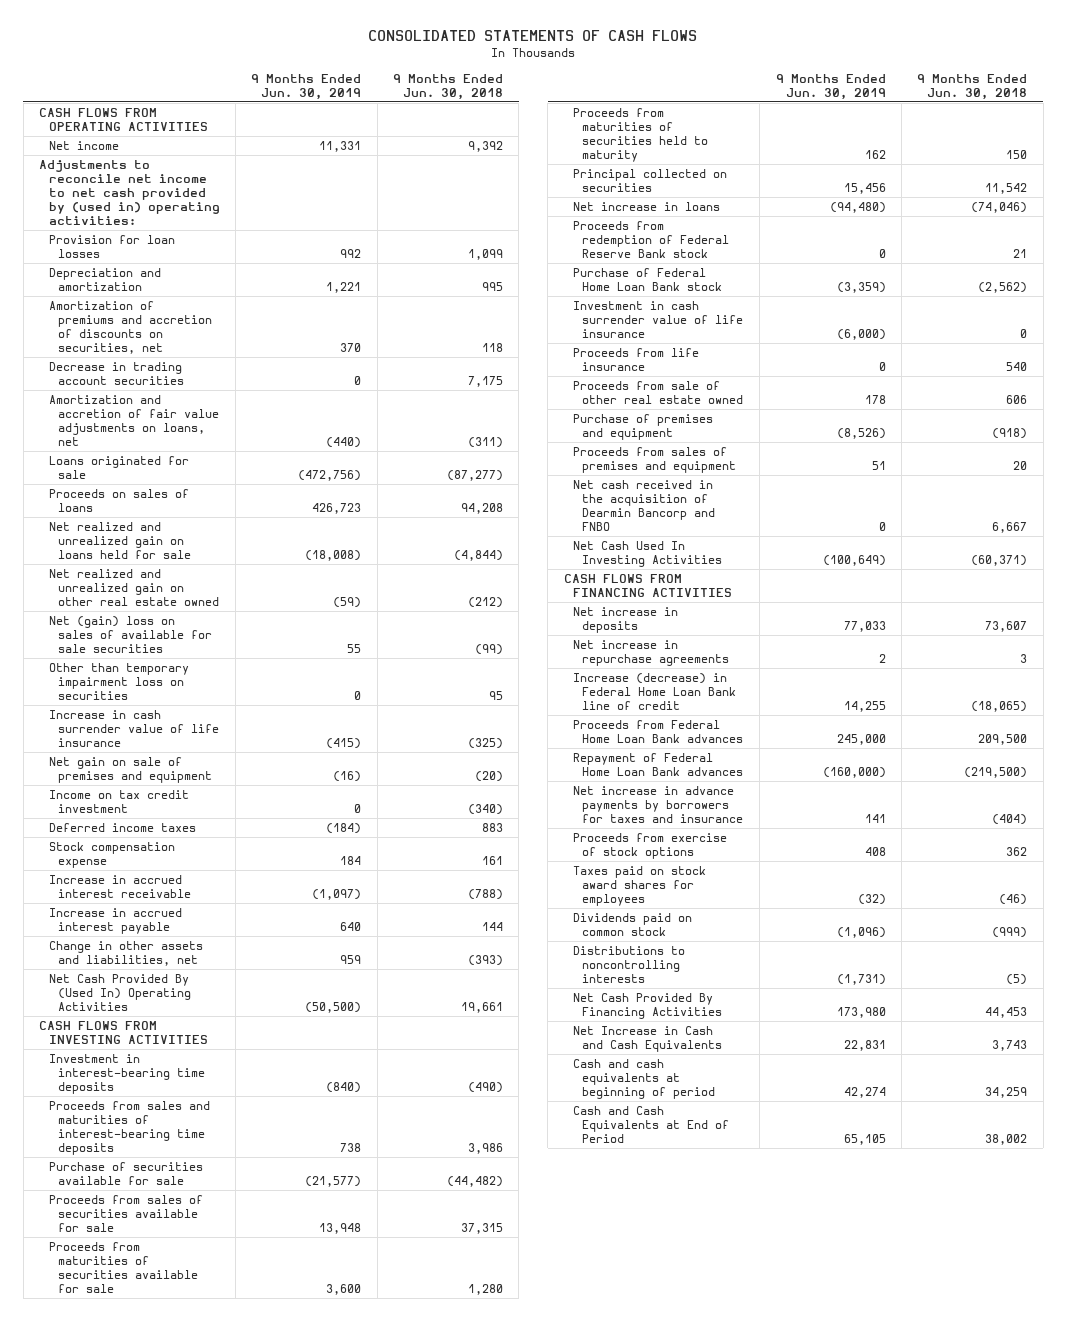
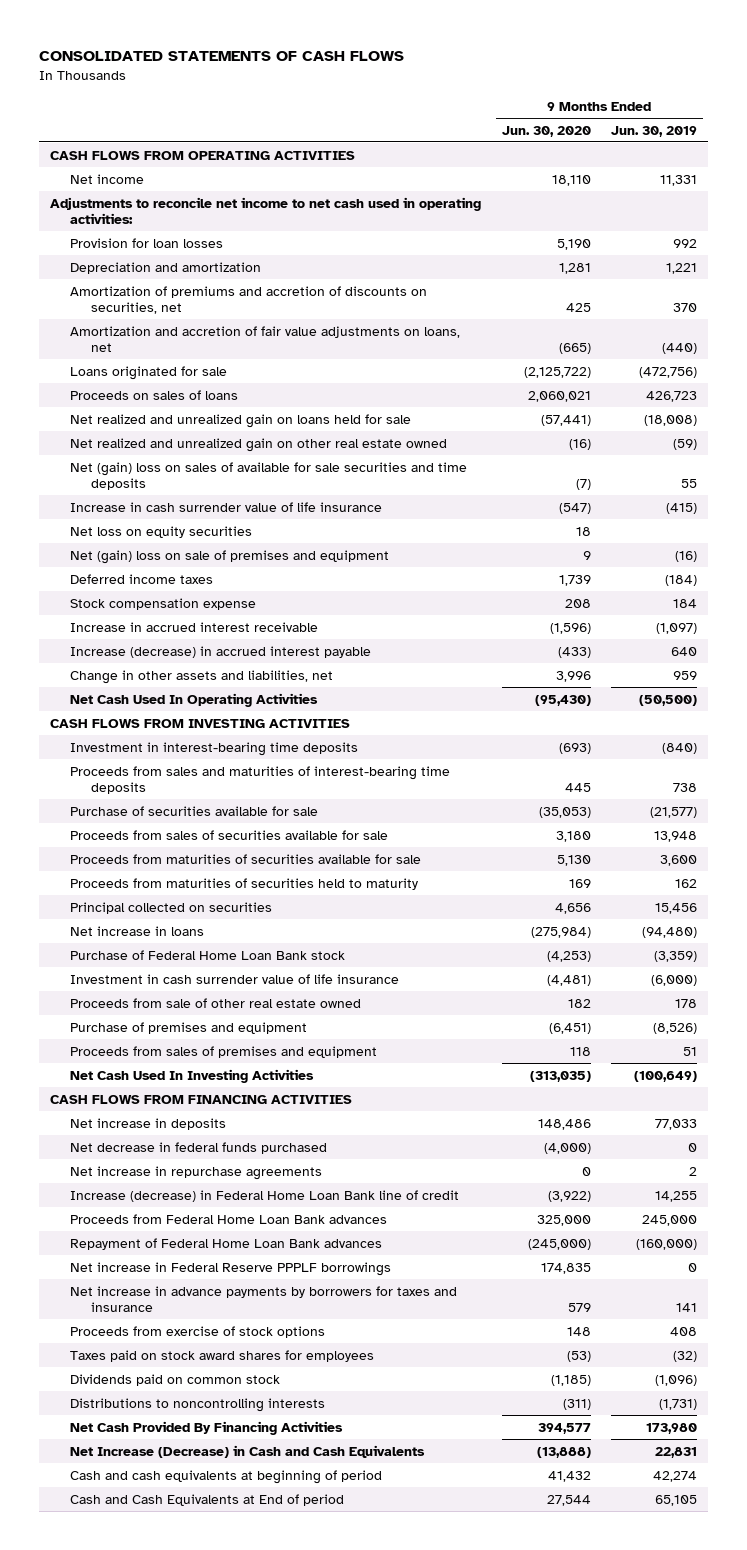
- | 9 Months Ended Jun. 30, 2019 | 9 Months Ended Jun. 30, 2018
+ | 9 Months Ended Jun. 30, 2020 | 9 Months Ended Jun. 30, 2019
- Adjustments to reconcile net income to net cash provided by (used in) operating activities:
+ Adjustments to reconcile net income to net cash used in operating activities:
- Decrease in trading account securities | 0 | 7,175
- Net (gain) loss on sales of available for sale securities | 55 | (99)
- Other than temporary impairment loss on securities | 0 | 95
+ Net (gain) loss on sales of available for sale securities and time deposits | (7) | 55
- Net gain on sale of premises and equipment | (16) | (20)
- Income on tax credit investment | 0 | (340)
+ Net loss on equity securities | 18 |
+ Net (gain) loss on sale of premises and equipment | 9 | (16)
- Increase in accrued interest payable | 640 | 144
+ Increase (decrease) in accrued interest payable | (433) | 640
- Net Cash Provided By (Used In) Operating Activities | (50,500) | 19,661
+ Net Cash Used In Operating Activities | (95,430) | (50,500)
- Proceeds from redemption of Federal Reserve Bank stock | 0 | 21
- Proceeds from life insurance | 0 | 540
- Net cash received in the acquisition of Dearmin Bancorp and FNBO | 0 | 6,667
+ Net decrease in federal funds purchased | (4,000) | 0
+ Net increase in Federal Reserve PPPLF borrowings | 174,835 | 0
- Net Increase in Cash and Cash Equivalents | 22,831 | 3,743
+ Net Increase (Decrease) in Cash and Cash Equivalents | (13,888) | 22,831
- Cash and Cash Equivalents at End of Period | 65,105 | 38,002
+ Cash and Cash Equivalents at End of period | 27,544 | 65,105

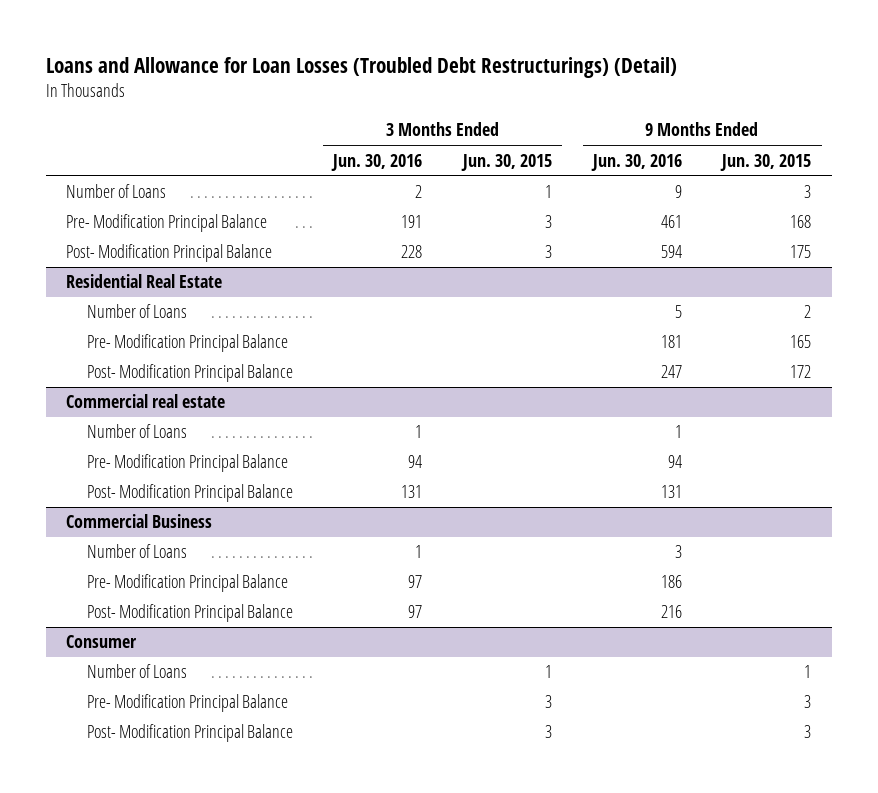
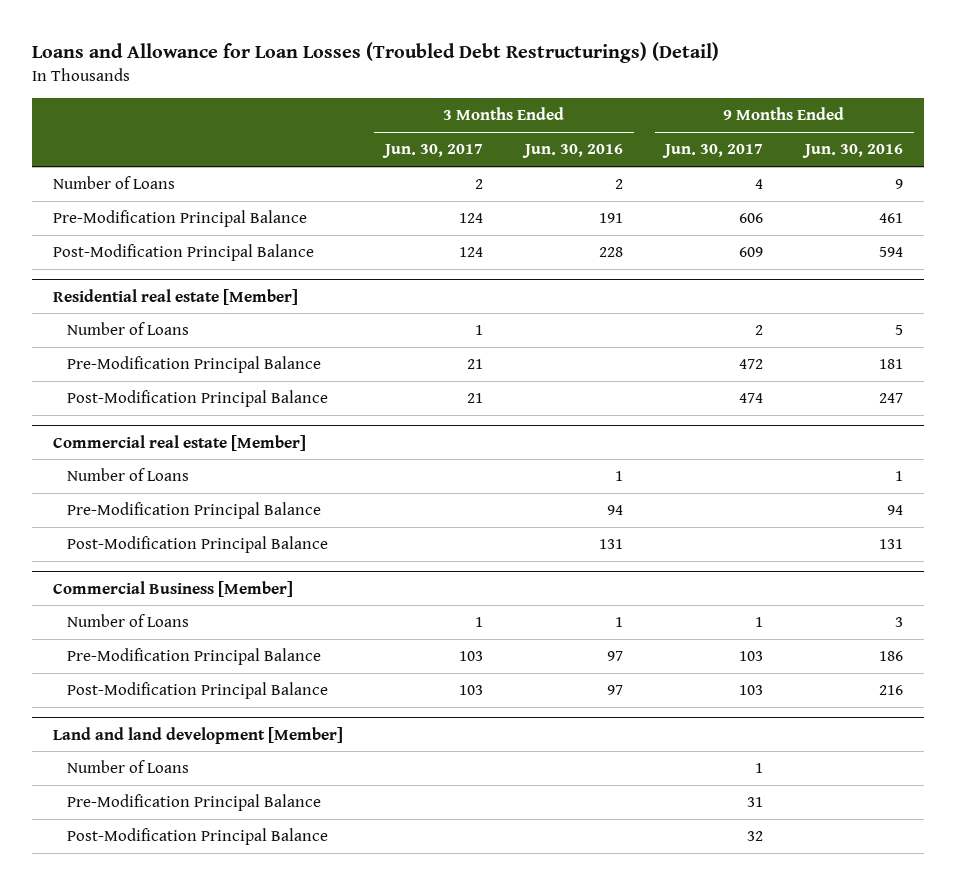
- | 3 Months Ended Jun. 30, 2016 | 3 Months Ended Jun. 30, 2015 | 9 Months Ended Jun. 30, 2016 | 9 Months Ended Jun. 30, 2015
+ | 3 Months Ended Jun. 30, 2017 | 3 Months Ended Jun. 30, 2016 | 9 Months Ended Jun. 30, 2017 | 9 Months Ended Jun. 30, 2016
- Pre- Modification Principal Balance | 191 | 3 | 461 | 168
- Post- Modification Principal Balance | 228 | 3 | 594 | 175
- Residential Real Estate
+ Pre-Modification Principal Balance | 124 | 191 | 606 | 461
+ Post-Modification Principal Balance | 124 | 228 | 609 | 594
+ Residential real estate [Member]
- Pre- Modification Principal Balance | | | 181 | 165
- Post- Modification Principal Balance | | | 247 | 172
- Commercial real estate
+ Pre-Modification Principal Balance | 21 | | 472 | 181
+ Post-Modification Principal Balance | 21 | | 474 | 247
+ Commercial real estate [Member]
- Pre- Modification Principal Balance | 94 | | 94 |
- Post- Modification Principal Balance | 131 | | 131 |
- Commercial Business
+ Pre-Modification Principal Balance | | 94 | | 94
+ Post-Modification Principal Balance | | 131 | | 131
+ Commercial Business [Member]
- Pre- Modification Principal Balance | 97 | | 186 |
- Post- Modification Principal Balance | 97 | | 216 |
- Consumer
+ Pre-Modification Principal Balance | 103 | 97 | 103 | 186
+ Post-Modification Principal Balance | 103 | 97 | 103 | 216
+ Land and land development [Member]
- Pre- Modification Principal Balance | | 3 | | 3
- Post- Modification Principal Balance | | 3 | | 3
+ Pre-Modification Principal Balance | | | 31 |
+ Post-Modification Principal Balance | | | 32 |

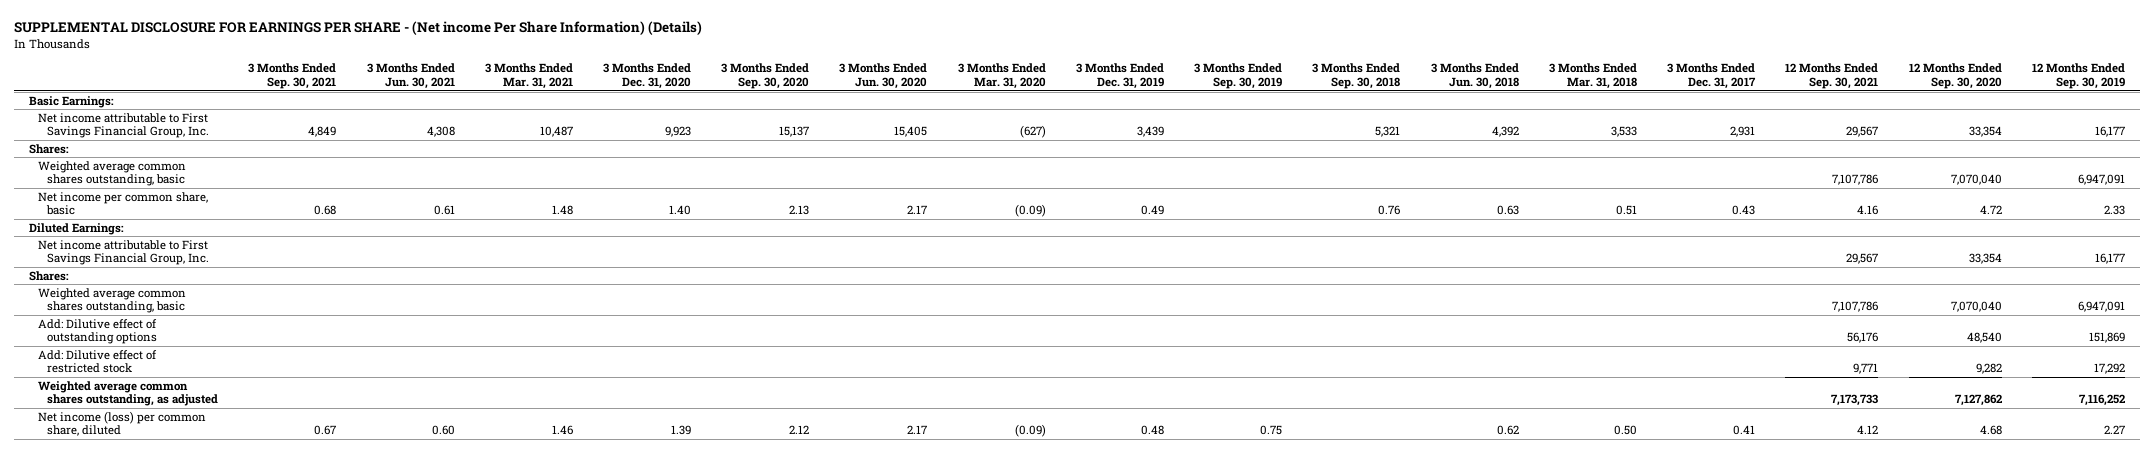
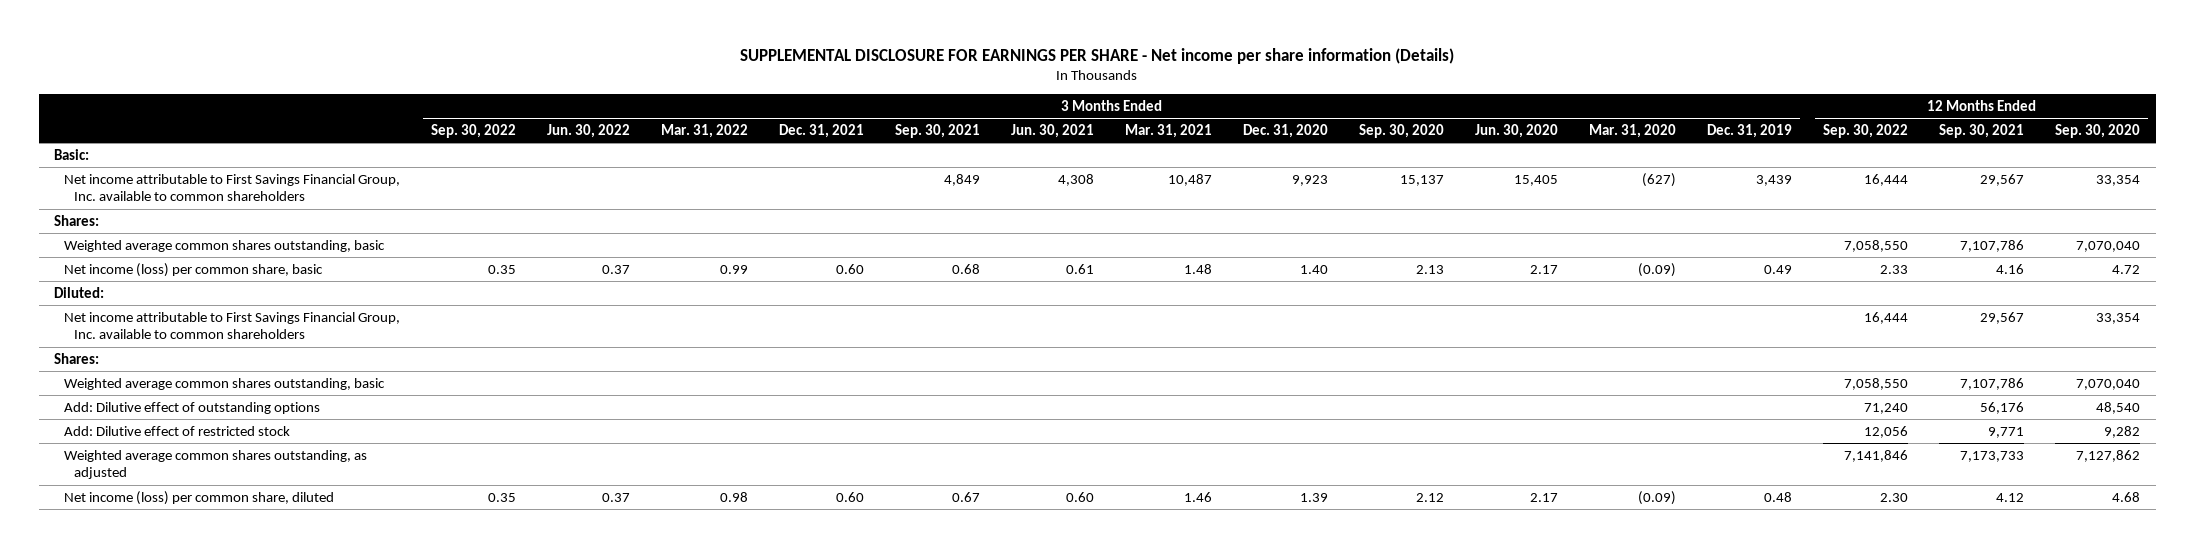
- SUPPLEMENTAL DISCLOSURE FOR EARNINGS PER SHARE - (Net income Per Share Information) (Details)
+ SUPPLEMENTAL DISCLOSURE FOR EARNINGS PER SHARE - Net income per share information (Details)
- | 3 Months Ended Sep. 30, 2021 | 3 Months Ended Jun. 30, 2021 | 3 Months Ended Mar. 31, 2021 | 3 Months Ended Dec. 31, 2020 | 3 Months Ended Sep. 30, 2020 | 3 Months Ended Jun. 30, 2020 | 3 Months Ended Mar. 31, 2020 | 3 Months Ended Dec. 31, 2019 | 3 Months Ended Sep. 30, 2019 | 3 Months Ended Sep. 30, 2018 | 3 Months Ended Jun. 30, 2018 | 3 Months Ended Mar. 31, 2018 | 3 Months Ended Dec. 31, 2017 | 12 Months Ended Sep. 30, 2021 | 12 Months Ended Sep. 30, 2020 | 12 Months Ended Sep. 30, 2019
+ | 3 Months Ended Sep. 30, 2022 | 3 Months Ended Jun. 30, 2022 | 3 Months Ended Mar. 31, 2022 | 3 Months Ended Dec. 31, 2021 | 3 Months Ended Sep. 30, 2021 | 3 Months Ended Jun. 30, 2021 | 3 Months Ended Mar. 31, 2021 | 3 Months Ended Dec. 31, 2020 | 3 Months Ended Sep. 30, 2020 | 3 Months Ended Jun. 30, 2020 | 3 Months Ended Mar. 31, 2020 | 3 Months Ended Dec. 31, 2019 | 12 Months Ended Sep. 30, 2022 | 12 Months Ended Sep. 30, 2021 | 12 Months Ended Sep. 30, 2020
- Basic Earnings:
- Net income attributable to First Savings Financial Group, Inc. | 4,849 | 4,308 | 10,487 | 9,923 | 15,137 | 15,405 | (627) | 3,439 | | 5,321 | 4,392 | 3,533 | 2,931 | 29,567 | 33,354 | 16,177
+ Basic:
+ Net income attributable to First Savings Financial Group, Inc. available to common shareholders | | | | | 4,849 | 4,308 | 10,487 | 9,923 | 15,137 | 15,405 | (627) | 3,439 | 16,444 | 29,567 | 33,354
- Net income per common share, basic | 0.68 | 0.61 | 1.48 | 1.40 | 2.13 | 2.17 | (0.09) | 0.49 | | 0.76 | 0.63 | 0.51 | 0.43 | 4.16 | 4.72 | 2.33
- Diluted Earnings:
- Net income attributable to First Savings Financial Group, Inc. | | | | | | | | | | | | | | 29,567 | 33,354 | 16,177
+ Net income (loss) per common share, basic | 0.35 | 0.37 | 0.99 | 0.60 | 0.68 | 0.61 | 1.48 | 1.40 | 2.13 | 2.17 | (0.09) | 0.49 | 2.33 | 4.16 | 4.72
+ Diluted:
+ Net income attributable to First Savings Financial Group, Inc. available to common shareholders | | | | | | | | | | | | | 16,444 | 29,567 | 33,354

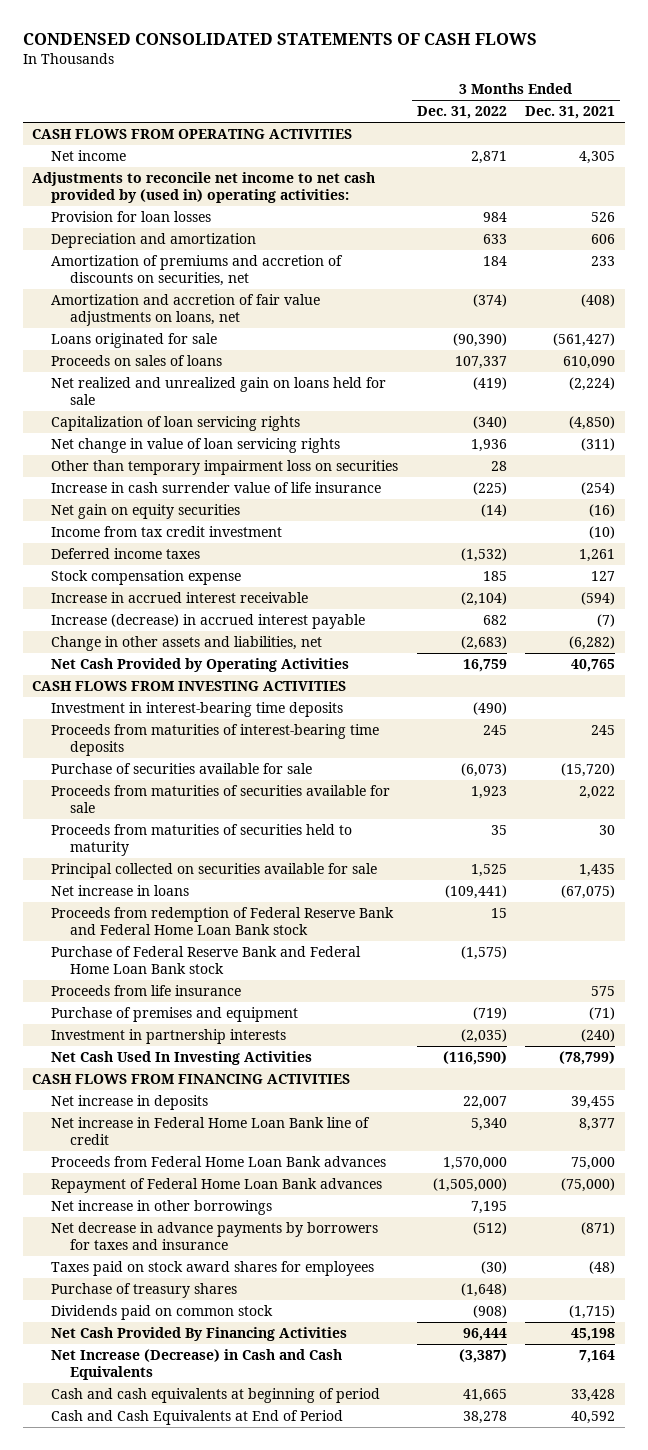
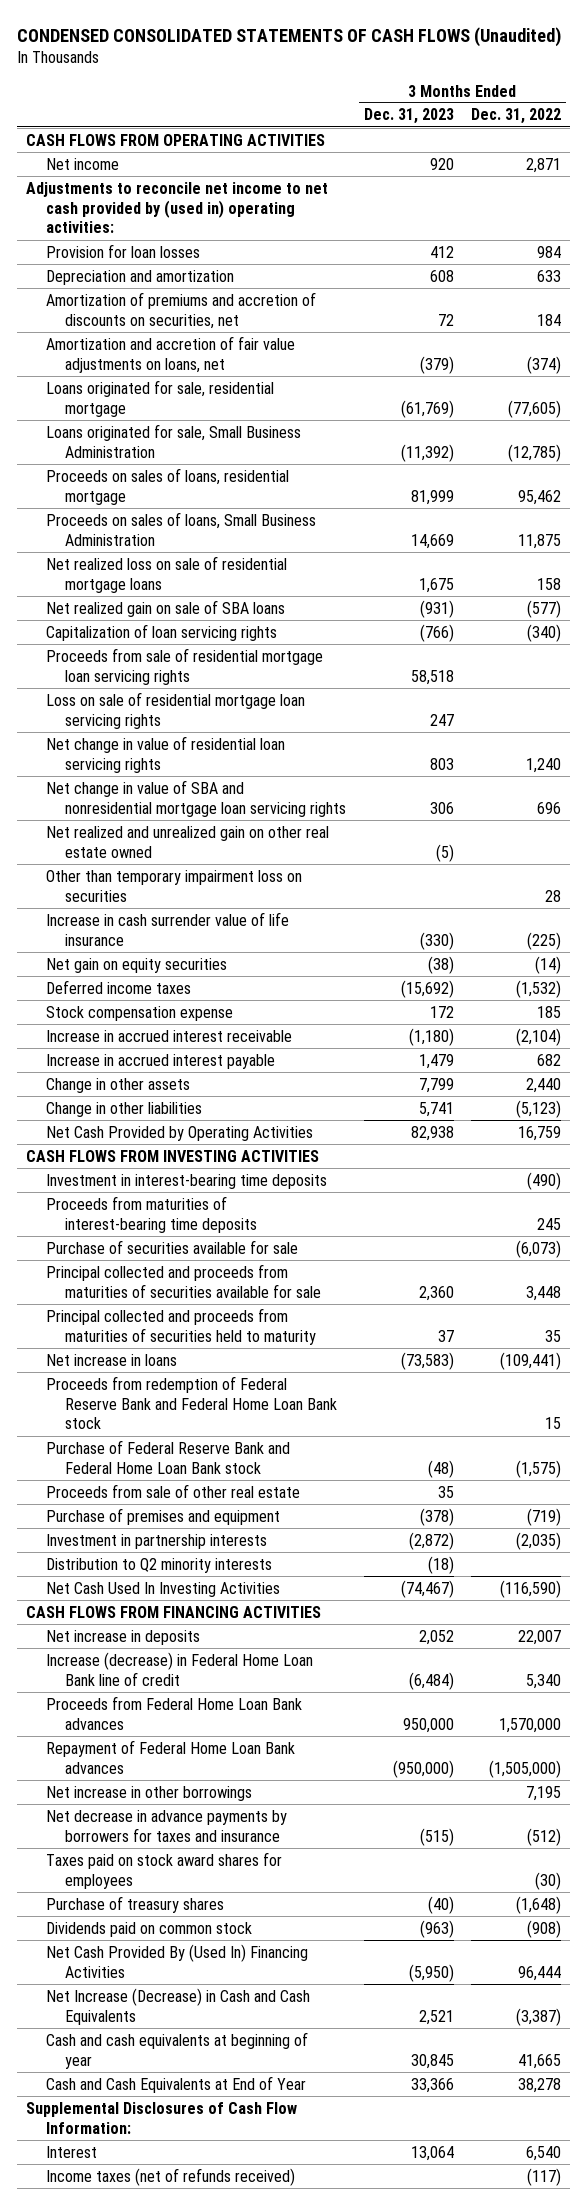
- CONDENSED CONSOLIDATED STATEMENTS OF CASH FLOWS
+ CONDENSED CONSOLIDATED STATEMENTS OF CASH FLOWS (Unaudited)
- | 3 Months Ended Dec. 31, 2022 | 3 Months Ended Dec. 31, 2021
+ | 3 Months Ended Dec. 31, 2023 | 3 Months Ended Dec. 31, 2022
- Loans originated for sale | (90,390) | (561,427)
- Proceeds on sales of loans | 107,337 | 610,090
- Net realized and unrealized gain on loans held for sale | (419) | (2,224)
+ Loans originated for sale, residential mortgage | (61,769) | (77,605)
+ Loans originated for sale, Small Business Administration | (11,392) | (12,785)
+ Proceeds on sales of loans, residential mortgage | 81,999 | 95,462
+ Proceeds on sales of loans, Small Business Administration | 14,669 | 11,875
+ Net realized loss on sale of residential mortgage loans | 1,675 | 158
+ Net realized gain on sale of SBA loans | (931) | (577)
- Net change in value of loan servicing rights | 1,936 | (311)
+ Proceeds from sale of residential mortgage loan servicing rights | 58,518 |
+ Loss on sale of residential mortgage loan servicing rights | 247 |
+ Net change in value of residential loan servicing rights | 803 | 1,240
+ Net change in value of SBA and nonresidential mortgage loan servicing rights | 306 | 696
+ Net realized and unrealized gain on other real estate owned | (5) |
- Income from tax credit investment | | (10)
- Increase (decrease) in accrued interest payable | 682 | (7)
- Change in other assets and liabilities, net | (2,683) | (6,282)
+ Increase in accrued interest payable | 1,479 | 682
+ Change in other assets | 7,799 | 2,440
+ Change in other liabilities | 5,741 | (5,123)
- Proceeds from maturities of securities available for sale | 1,923 | 2,022
- Proceeds from maturities of securities held to maturity | 35 | 30
- Principal collected on securities available for sale | 1,525 | 1,435
+ Principal collected and proceeds from maturities of securities available for sale | 2,360 | 3,448
+ Principal collected and proceeds from maturities of securities held to maturity | 37 | 35
- Proceeds from life insurance | | 575
+ Proceeds from sale of other real estate | 35 |
+ Distribution to Q2 minority interests | (18) |
- Net increase in Federal Home Loan Bank line of credit | 5,340 | 8,377
+ Increase (decrease) in Federal Home Loan Bank line of credit | (6,484) | 5,340
- Net Cash Provided By Financing Activities | 96,444 | 45,198
+ Net Cash Provided By (Used In) Financing Activities | (5,950) | 96,444
- Cash and cash equivalents at beginning of period | 41,665 | 33,428
- Cash and Cash Equivalents at End of Period | 38,278 | 40,592
+ Cash and cash equivalents at beginning of year | 30,845 | 41,665
+ Cash and Cash Equivalents at End of Year | 33,366 | 38,278
+ Supplemental Disclosures of Cash Flow Information:
+ Interest | 13,064 | 6,540
+ Income taxes (net of refunds received) | | (117)

